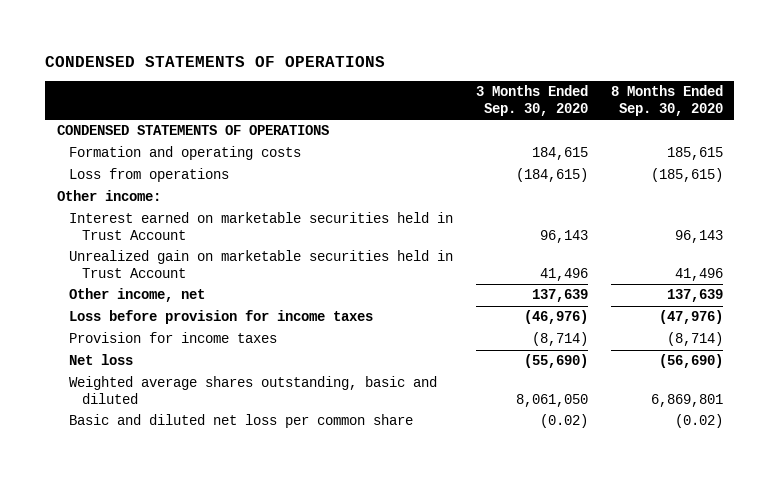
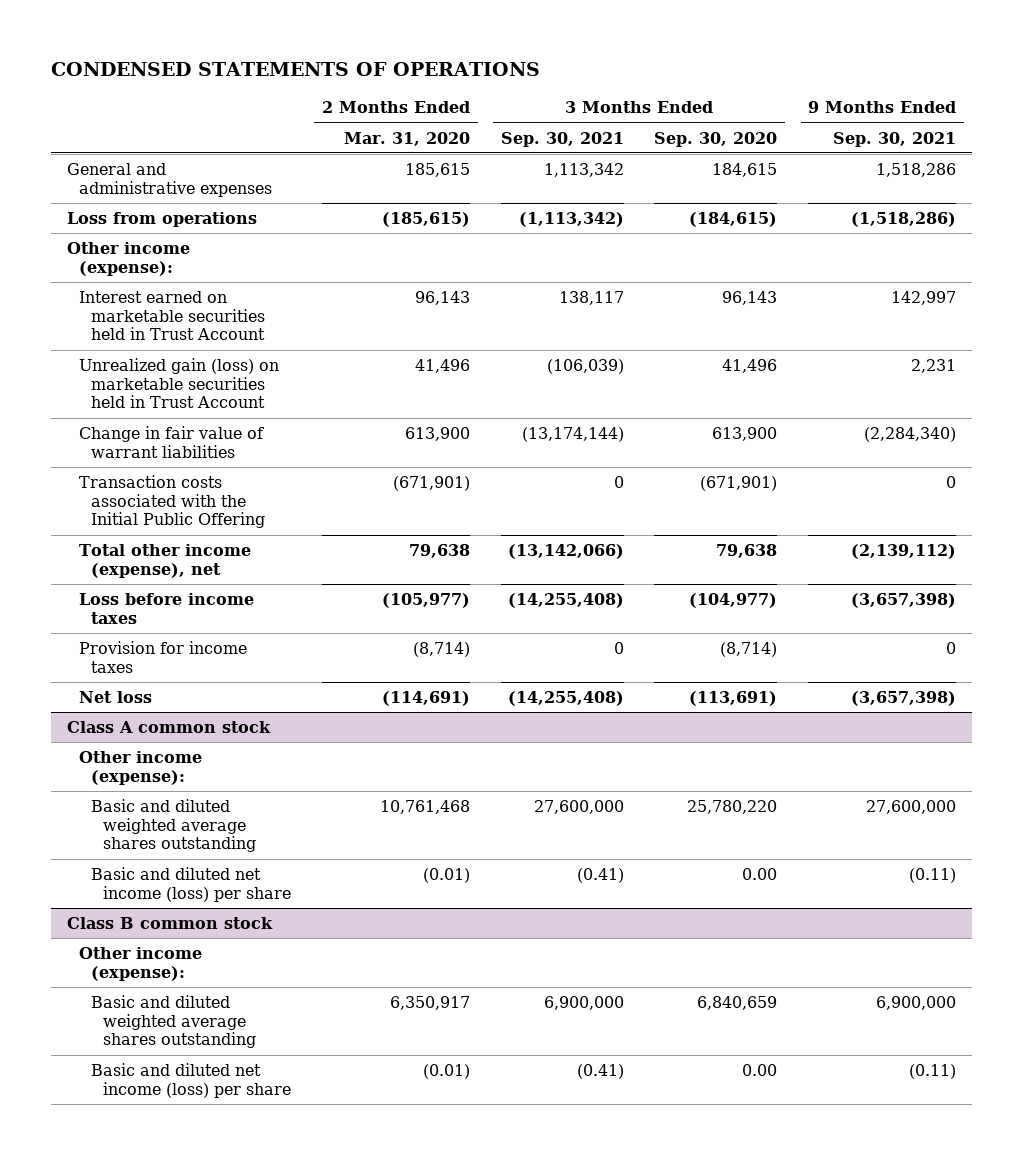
- | 3 Months Ended Sep. 30, 2020 | 8 Months Ended Sep. 30, 2020
+ | 2 Months Ended Mar. 31, 2020 | 3 Months Ended Sep. 30, 2021 | 3 Months Ended Sep. 30, 2020 | 9 Months Ended Sep. 30, 2021
- CONDENSED STATEMENTS OF OPERATIONS
- Formation and operating costs | 184,615 | 185,615
+ General and administrative expenses | 185,615 | 1,113,342 | 184,615 | 1,518,286
- Other income:
+ Other income (expense):
- Unrealized gain on marketable securities held in Trust Account | 41,496 | 41,496
- Other income, net | 137,639 | 137,639
- Loss before provision for income taxes | (46,976) | (47,976)
+ Unrealized gain (loss) on marketable securities held in Trust Account | 41,496 | (106,039) | 41,496 | 2,231
+ Change in fair value of warrant liabilities | 613,900 | (13,174,144) | 613,900 | (2,284,340)
+ Transaction costs associated with the Initial Public Offering | (671,901) | 0 | (671,901) | 0
+ Total other income (expense), net | 79,638 | (13,142,066) | 79,638 | (2,139,112)
+ Loss before income taxes | (105,977) | (14,255,408) | (104,977) | (3,657,398)
- Net loss | (55,690) | (56,690)
- Weighted average shares outstanding, basic and diluted | 8,061,050 | 6,869,801
- Basic and diluted net loss per common share | (0.02) | (0.02)
+ Net loss | (114,691) | (14,255,408) | (113,691) | (3,657,398)
+ Class A common stock
+ Other income (expense):
+ Basic and diluted weighted average shares outstanding | 10,761,468 | 27,600,000 | 25,780,220 | 27,600,000
+ Basic and diluted net income (loss) per share | (0.01) | (0.41) | 0.00 | (0.11)
+ Class B common stock
+ Other income (expense):
+ Basic and diluted weighted average shares outstanding | 6,350,917 | 6,900,000 | 6,840,659 | 6,900,000
+ Basic and diluted net income (loss) per share | (0.01) | (0.41) | 0.00 | (0.11)

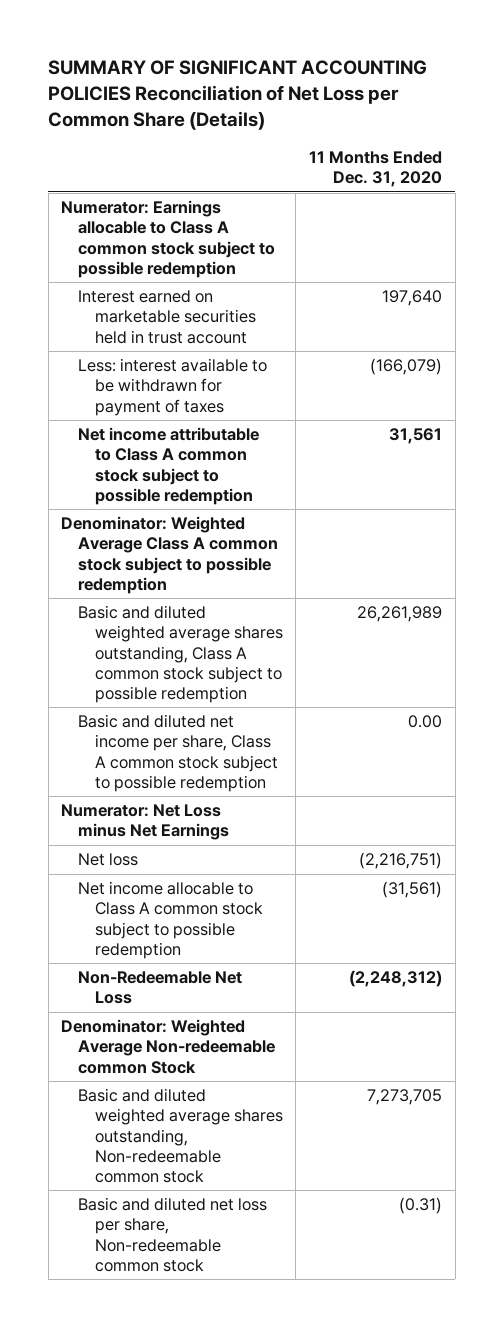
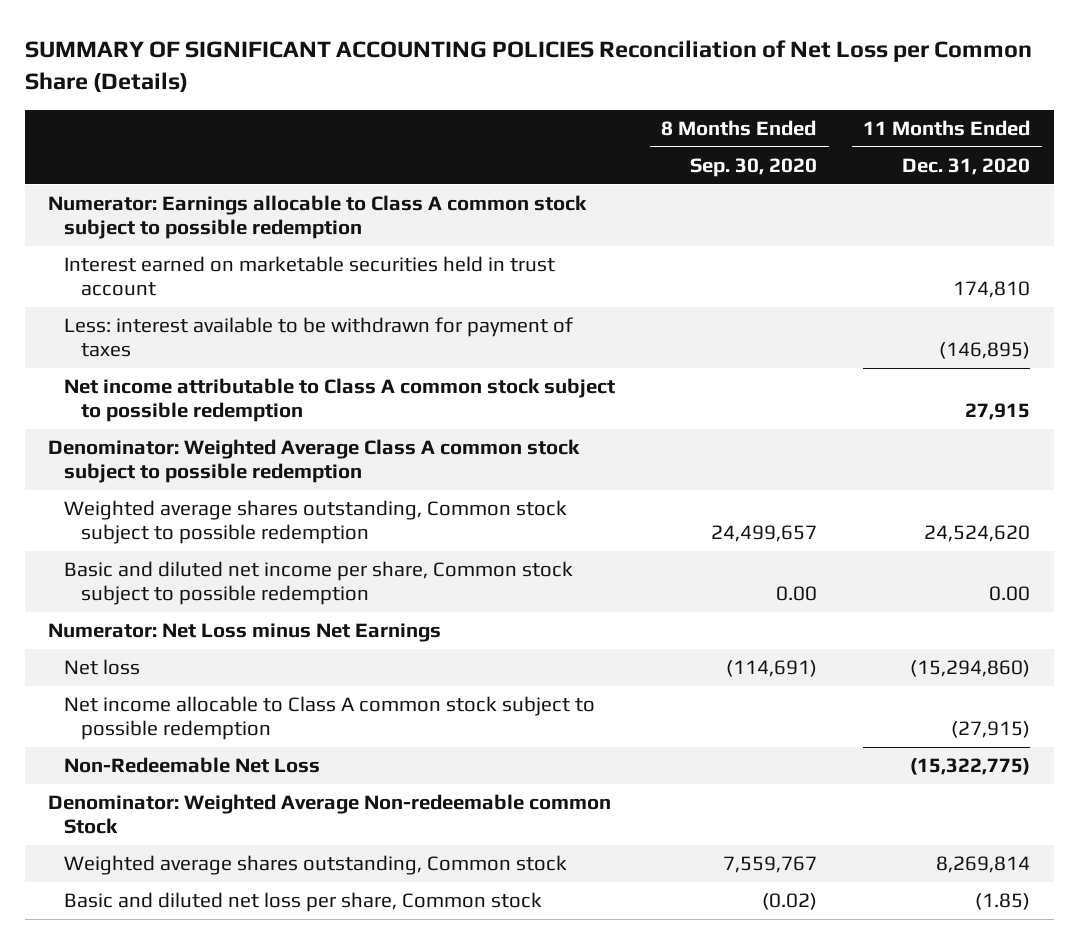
- | 11 Months Ended Dec. 31, 2020
+ | 8 Months Ended Sep. 30, 2020 | 11 Months Ended Dec. 31, 2020
- Interest earned on marketable securities held in trust account | 197,640
- Less: interest available to be withdrawn for payment of taxes | (166,079)
- Net income attributable to Class A common stock subject to possible redemption | 31,561
+ Interest earned on marketable securities held in trust account | | 174,810
+ Less: interest available to be withdrawn for payment of taxes | | (146,895)
+ Net income attributable to Class A common stock subject to possible redemption | | 27,915
- Basic and diluted weighted average shares outstanding, Class A common stock subject to possible redemption | 26,261,989
- Basic and diluted net income per share, Class A common stock subject to possible redemption | 0.00
+ Weighted average shares outstanding, Common stock subject to possible redemption | 24,499,657 | 24,524,620
+ Basic and diluted net income per share, Common stock subject to possible redemption | 0.00 | 0.00
- Net loss | (2,216,751)
- Net income allocable to Class A common stock subject to possible redemption | (31,561)
- Non-Redeemable Net Loss | (2,248,312)
+ Net loss | (114,691) | (15,294,860)
+ Net income allocable to Class A common stock subject to possible redemption | | (27,915)
+ Non-Redeemable Net Loss | | (15,322,775)
- Basic and diluted weighted average shares outstanding, Non-redeemable common stock | 7,273,705
- Basic and diluted net loss per share, Non-redeemable common stock | (0.31)
+ Weighted average shares outstanding, Common stock | 7,559,767 | 8,269,814
+ Basic and diluted net loss per share, Common stock | (0.02) | (1.85)

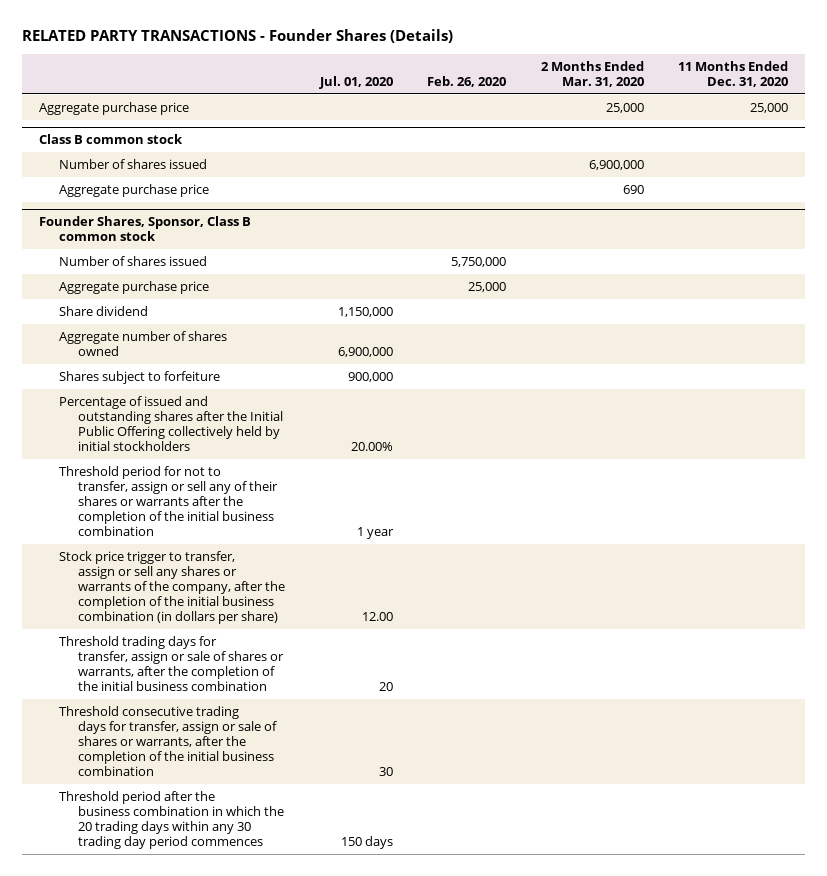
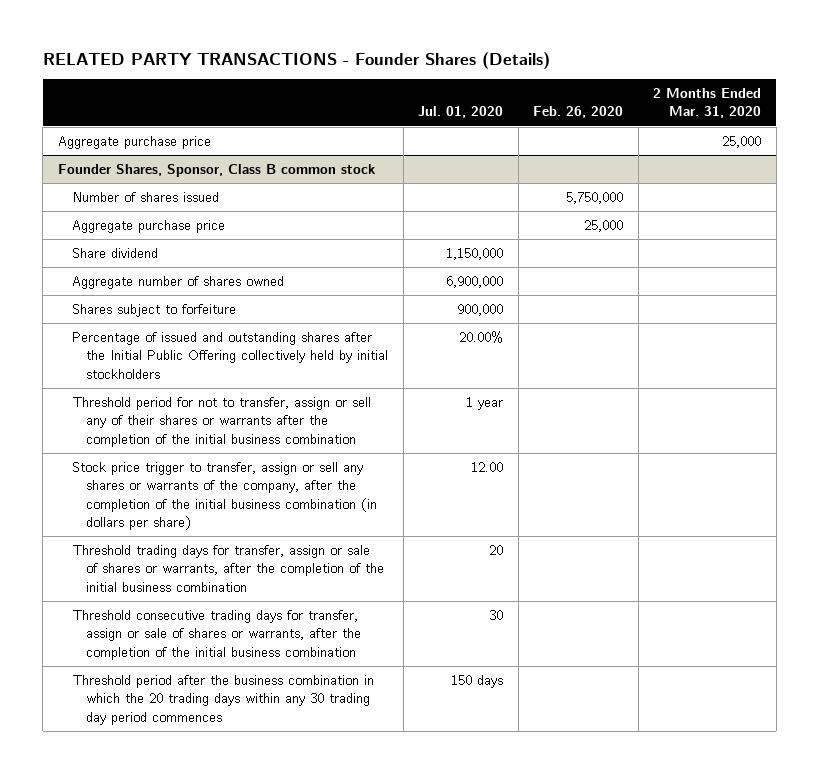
- | Jul. 01, 2020 | Feb. 26, 2020 | 2 Months Ended Mar. 31, 2020 | 11 Months Ended Dec. 31, 2020
+ | Jul. 01, 2020 | Feb. 26, 2020 | 2 Months Ended Mar. 31, 2020
- Class B common stock
- Number of shares issued | | | 6,900,000 |
- Aggregate purchase price | | | 690 |

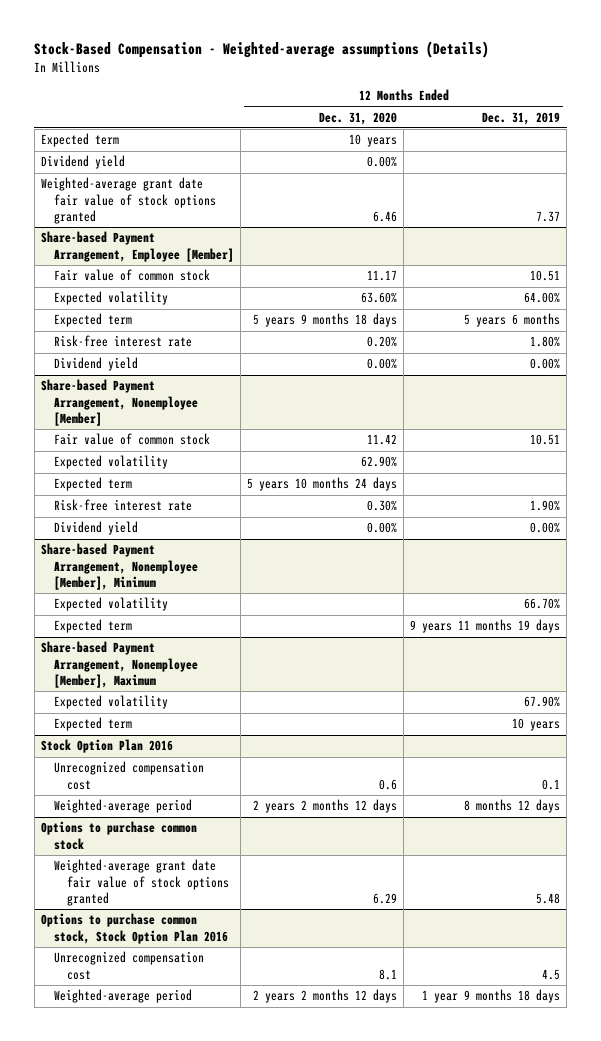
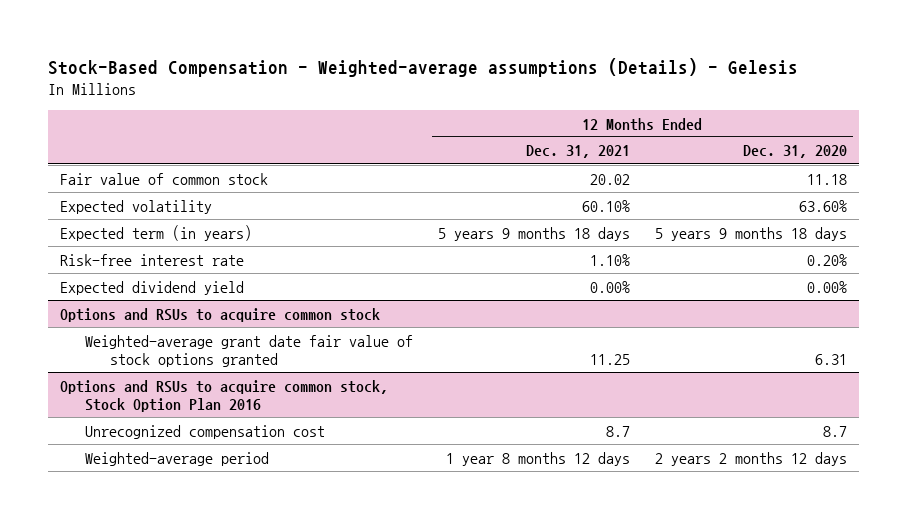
- Stock-Based Compensation - Weighted-average assumptions (Details)
+ Stock-Based Compensation - Weighted-average assumptions (Details) - Gelesis
- | 12 Months Ended Dec. 31, 2020 | 12 Months Ended Dec. 31, 2019
+ | 12 Months Ended Dec. 31, 2021 | 12 Months Ended Dec. 31, 2020
- Expected term | 10 years |
- Dividend yield | 0.00% |
- Weighted-average grant date fair value of stock options granted | 6.46 | 7.37
- Share-based Payment Arrangement, Employee [Member]
- Fair value of common stock | 11.17 | 10.51
+ Fair value of common stock | 20.02 | 11.18
- Expected term | 5 years 9 months 18 days | 5 years 6 months
+ Expected term (in years) | 5 years 9 months 18 days | 5 years 9 months 18 days
- Dividend yield | 0.00% | 0.00%
- Share-based Payment Arrangement, Nonemployee [Member]
- Fair value of common stock | 11.42 | 10.51
- Expected volatility | 62.90% |
- Expected term | 5 years 10 months 24 days |
- Risk-free interest rate | 0.30% | 1.90%
- Dividend yield | 0.00% | 0.00%
- Share-based Payment Arrangement, Nonemployee [Member], Minimum
- Expected volatility | | 66.70%
- Expected term | | 9 years 11 months 19 days
- Share-based Payment Arrangement, Nonemployee [Member], Maximum
- Expected volatility | | 67.90%
- Expected term | | 10 years
- Stock Option Plan 2016
- Unrecognized compensation cost | 0.6 | 0.1
- Weighted-average period | 2 years 2 months 12 days | 8 months 12 days
- Options to purchase common stock
- Weighted-average grant date fair value of stock options granted | 6.29 | 5.48
- Options to purchase common stock, Stock Option Plan 2016
- Unrecognized compensation cost | 8.1 | 4.5
+ Expected dividend yield | 0.00% | 0.00%
+ Options and RSUs to acquire common stock
+ Weighted-average grant date fair value of stock options granted | 11.25 | 6.31
+ Options and RSUs to acquire common stock, Stock Option Plan 2016
+ Unrecognized compensation cost | 8.7 | 8.7

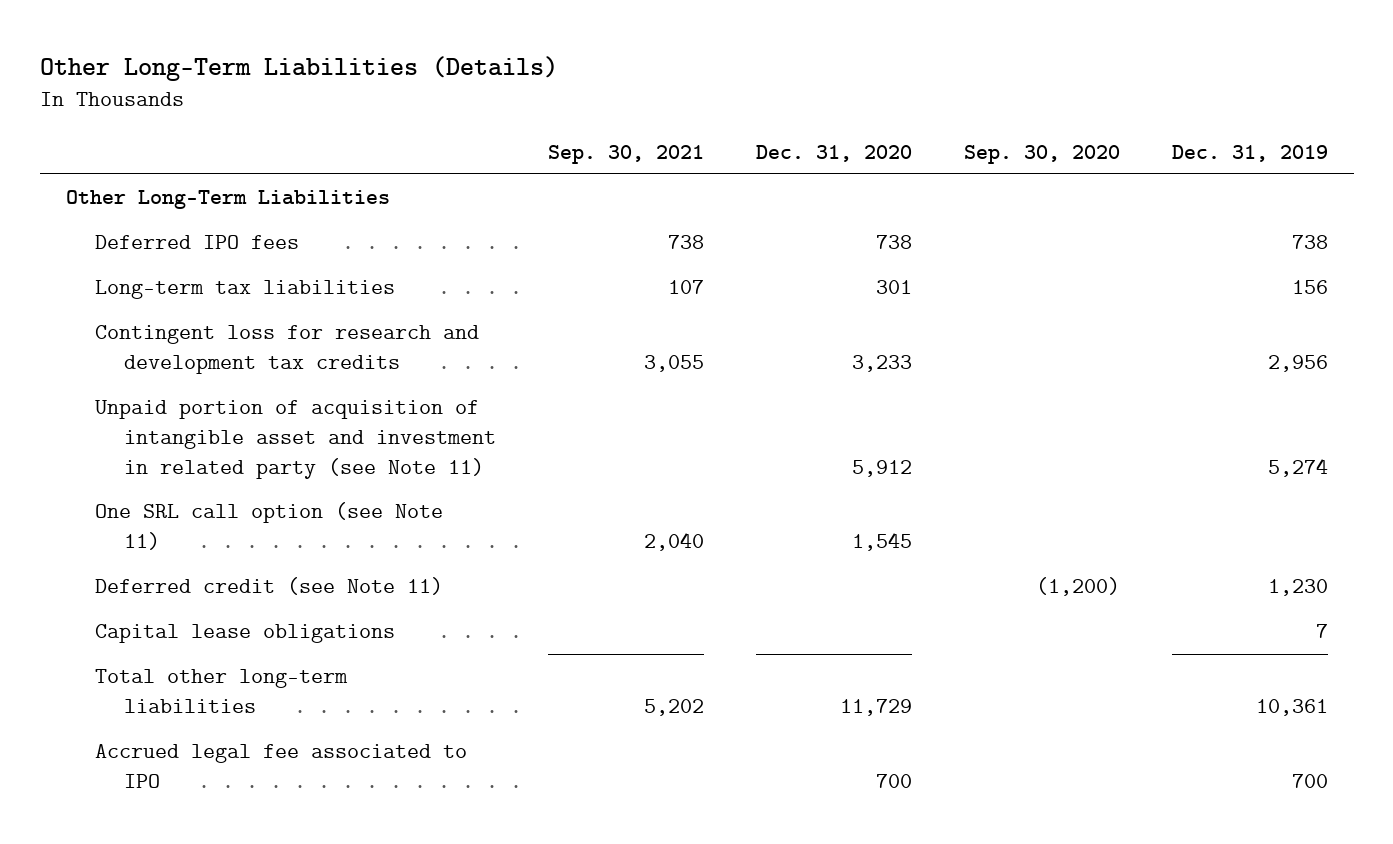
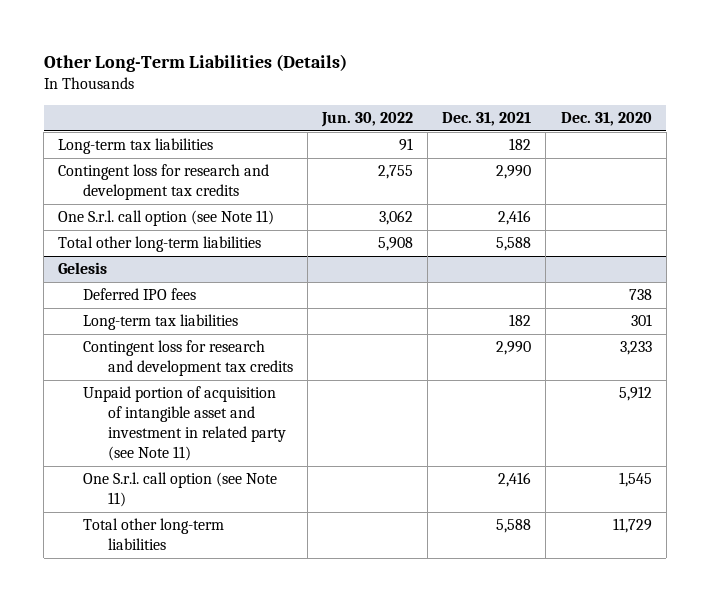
- | Sep. 30, 2021 | Dec. 31, 2020 | Sep. 30, 2020 | Dec. 31, 2019
+ | Jun. 30, 2022 | Dec. 31, 2021 | Dec. 31, 2020
- Other Long-Term Liabilities
+ Long-term tax liabilities | 91 | 182 |
+ Contingent loss for research and development tax credits | 2,755 | 2,990 |
+ One S.r.l. call option (see Note 11) | 3,062 | 2,416 |
+ Total other long-term liabilities | 5,908 | 5,588 |
+ Gelesis
- One SRL call option (see Note 11) | 2,040 | 1,545 | |
- Deferred credit (see Note 11) | | | (1,200) | 1,230
- Capital lease obligations | | | | 7
+ One S.r.l. call option (see Note 11) | | 2,416 | 1,545
- Accrued legal fee associated to IPO | | 700 | | 700

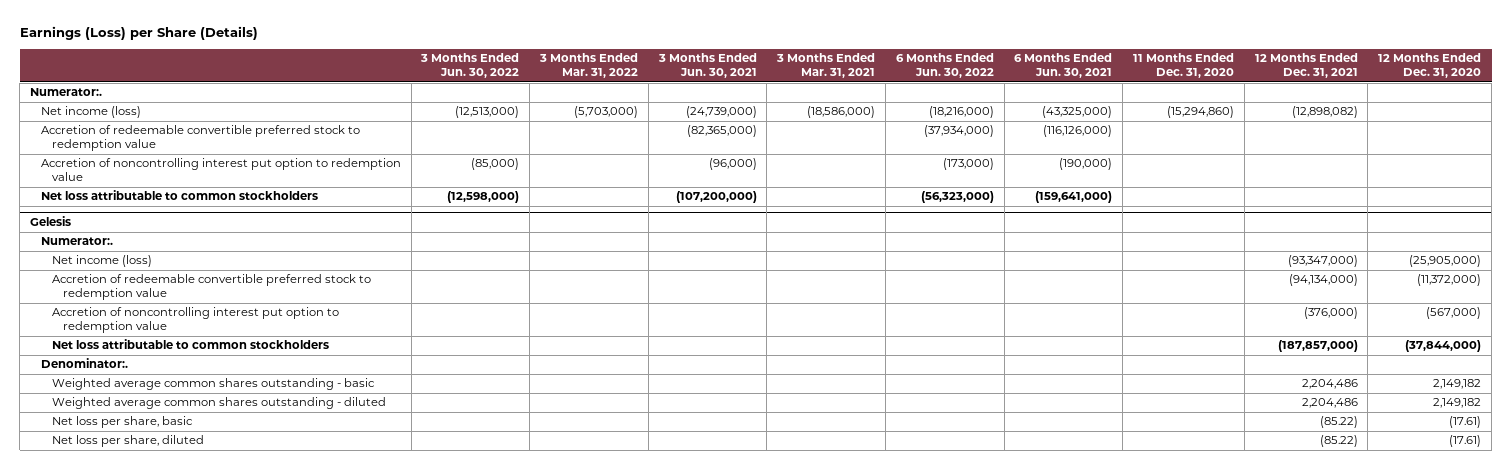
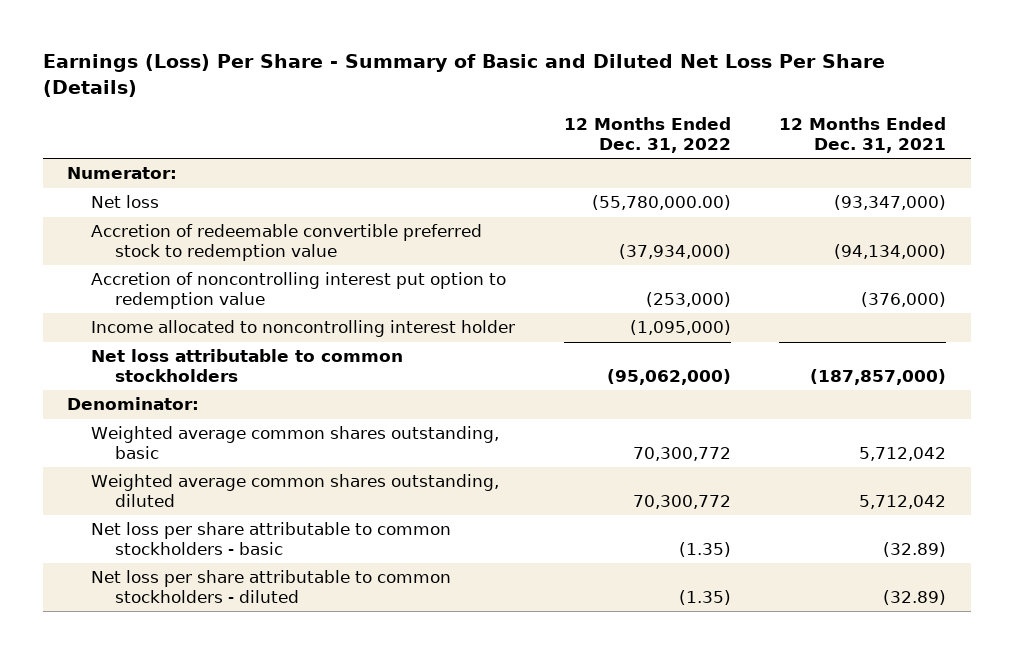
- Earnings (Loss) per Share (Details)
+ Earnings (Loss) Per Share - Summary of Basic and Diluted Net Loss Per Share (Details)
- | 3 Months Ended Jun. 30, 2022 | 3 Months Ended Mar. 31, 2022 | 3 Months Ended Jun. 30, 2021 | 3 Months Ended Mar. 31, 2021 | 6 Months Ended Jun. 30, 2022 | 6 Months Ended Jun. 30, 2021 | 11 Months Ended Dec. 31, 2020 | 12 Months Ended Dec. 31, 2021 | 12 Months Ended Dec. 31, 2020
+ | 12 Months Ended Dec. 31, 2022 | 12 Months Ended Dec. 31, 2021
- Numerator:.
- Net income (loss) | (12,513,000) | (5,703,000) | (24,739,000) | (18,586,000) | (18,216,000) | (43,325,000) | (15,294,860) | (12,898,082) |
- Accretion of redeemable convertible preferred stock to redemption value | | | (82,365,000) | | (37,934,000) | (116,126,000) | | |
- Accretion of noncontrolling interest put option to redemption value | (85,000) | | (96,000) | | (173,000) | (190,000) | | |
- Net loss attributable to common stockholders | (12,598,000) | | (107,200,000) | | (56,323,000) | (159,641,000) | | |
- Gelesis
- Numerator:.
- Net income (loss) | | | | | | | | (93,347,000) | (25,905,000)
+ Numerator:
+ Net loss | (55,780,000.00) | (93,347,000)
+ Income allocated to noncontrolling interest holder | (1,095,000) |
- Denominator:.
- Weighted average common shares outstanding - basic | | | | | | | | 2,204,486 | 2,149,182
- Weighted average common shares outstanding - diluted | | | | | | | | 2,204,486 | 2,149,182
- Net loss per share, basic | | | | | | | | (85.22) | (17.61)
- Net loss per share, diluted | | | | | | | | (85.22) | (17.61)
+ Denominator:
+ Weighted average common shares outstanding, basic | 70,300,772 | 5,712,042
+ Weighted average common shares outstanding, diluted | 70,300,772 | 5,712,042
+ Net loss per share attributable to common stockholders - basic | (1.35) | (32.89)
+ Net loss per share attributable to common stockholders - diluted | (1.35) | (32.89)

